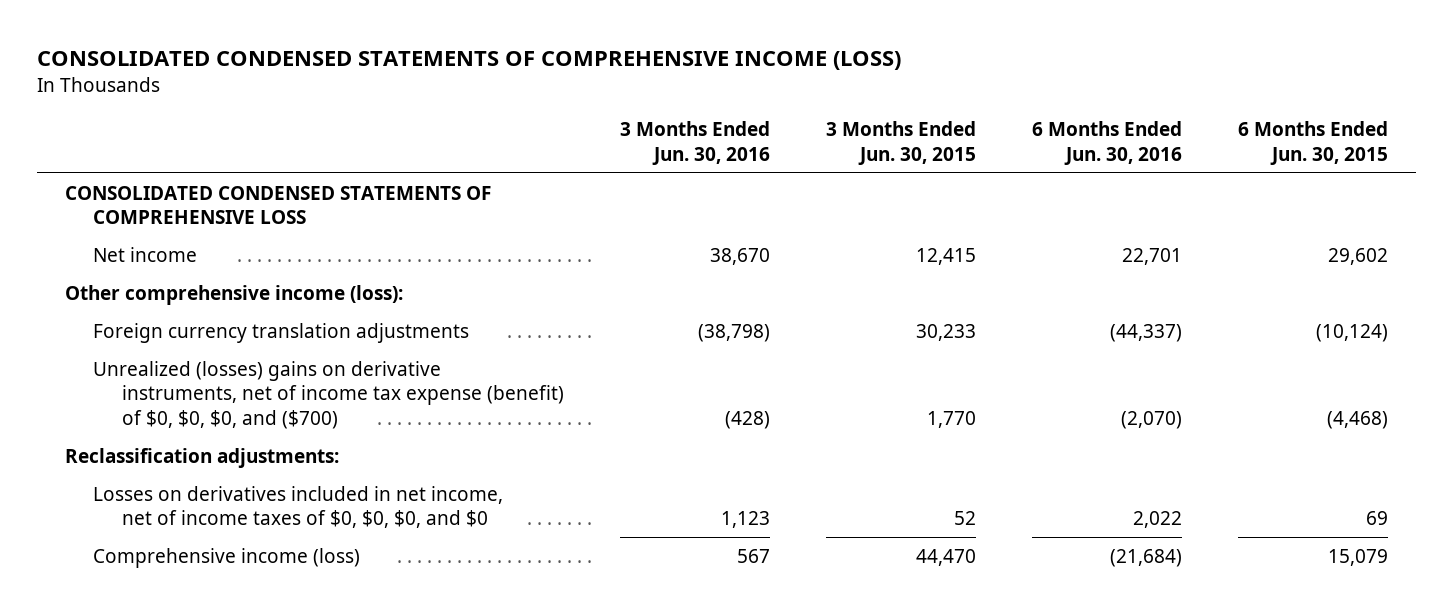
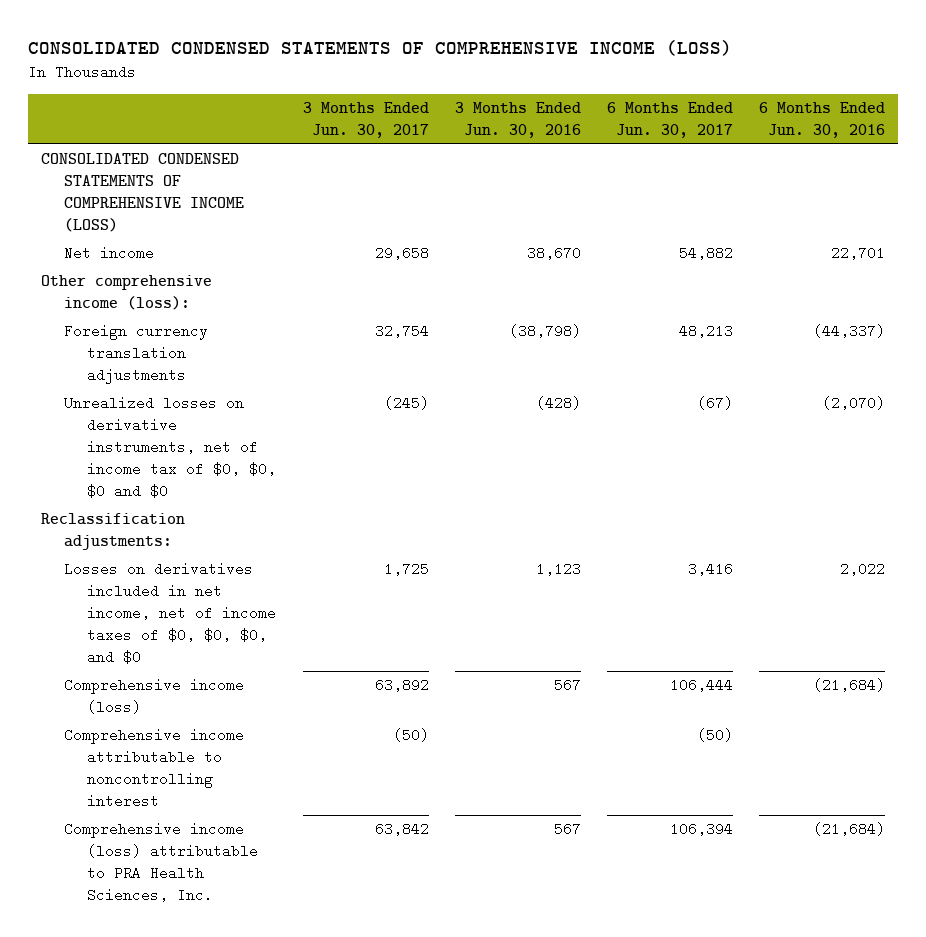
- | 3 Months Ended Jun. 30, 2016 | 3 Months Ended Jun. 30, 2015 | 6 Months Ended Jun. 30, 2016 | 6 Months Ended Jun. 30, 2015
+ | 3 Months Ended Jun. 30, 2017 | 3 Months Ended Jun. 30, 2016 | 6 Months Ended Jun. 30, 2017 | 6 Months Ended Jun. 30, 2016
- CONSOLIDATED CONDENSED STATEMENTS OF COMPREHENSIVE LOSS
+ CONSOLIDATED CONDENSED STATEMENTS OF COMPREHENSIVE INCOME (LOSS)
- Unrealized (losses) gains on derivative instruments, net of income tax expense (benefit) of $0, $0, $0, and ($700) | (428) | 1,770 | (2,070) | (4,468)
+ Unrealized losses on derivative instruments, net of income tax of $0, $0, $0 and $0 | (245) | (428) | (67) | (2,070)
+ Comprehensive income attributable to noncontrolling interest | (50) | | (50) |
+ Comprehensive income (loss) attributable to PRA Health Sciences, Inc. | 63,842 | 567 | 106,394 | (21,684)

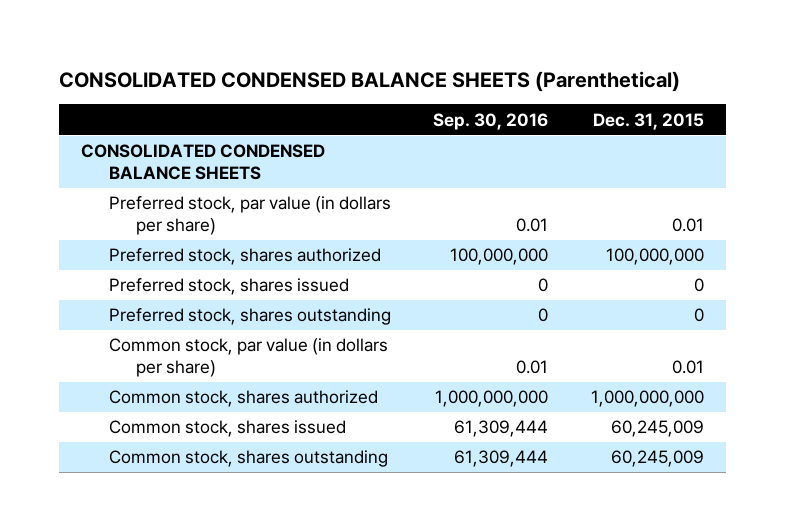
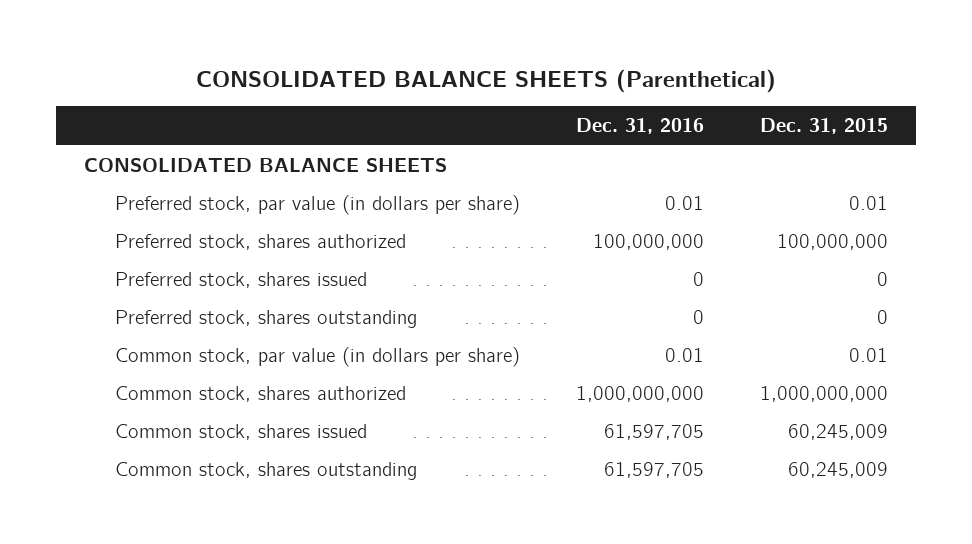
- CONSOLIDATED CONDENSED BALANCE SHEETS (Parenthetical)
+ CONSOLIDATED BALANCE SHEETS (Parenthetical)
- | Sep. 30, 2016 | Dec. 31, 2015
+ | Dec. 31, 2016 | Dec. 31, 2015
- CONSOLIDATED CONDENSED BALANCE SHEETS
+ CONSOLIDATED BALANCE SHEETS

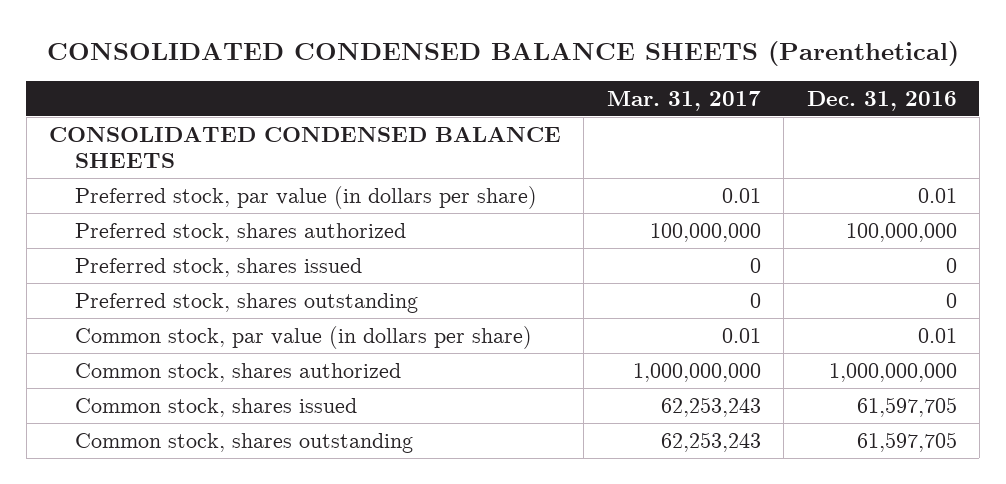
- CONSOLIDATED BALANCE SHEETS (Parenthetical)
+ CONSOLIDATED CONDENSED BALANCE SHEETS (Parenthetical)
- | Dec. 31, 2016 | Dec. 31, 2015
+ | Mar. 31, 2017 | Dec. 31, 2016
- CONSOLIDATED BALANCE SHEETS
+ CONSOLIDATED CONDENSED BALANCE SHEETS

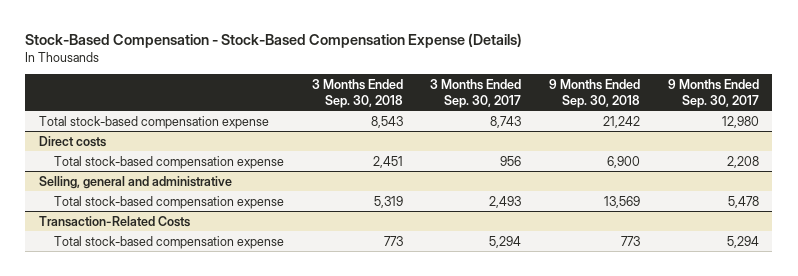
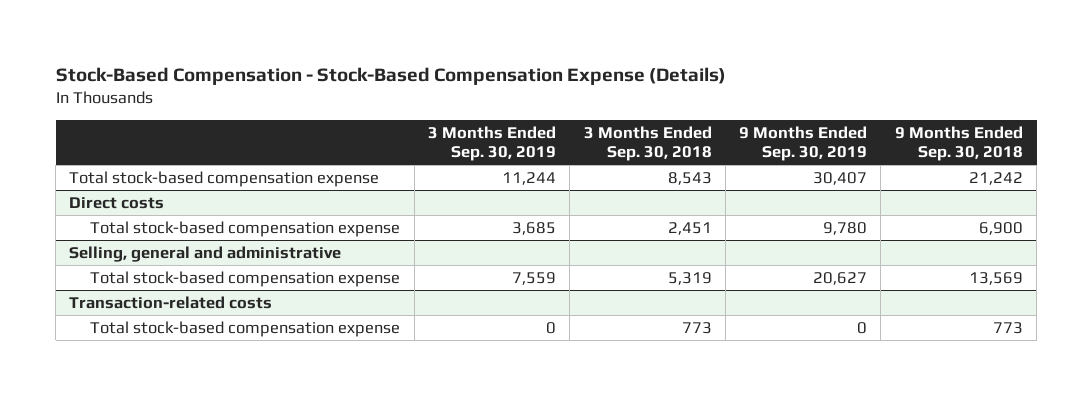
- | 3 Months Ended Sep. 30, 2018 | 3 Months Ended Sep. 30, 2017 | 9 Months Ended Sep. 30, 2018 | 9 Months Ended Sep. 30, 2017
+ | 3 Months Ended Sep. 30, 2019 | 3 Months Ended Sep. 30, 2018 | 9 Months Ended Sep. 30, 2019 | 9 Months Ended Sep. 30, 2018
- Transaction-Related Costs
+ Transaction-related costs

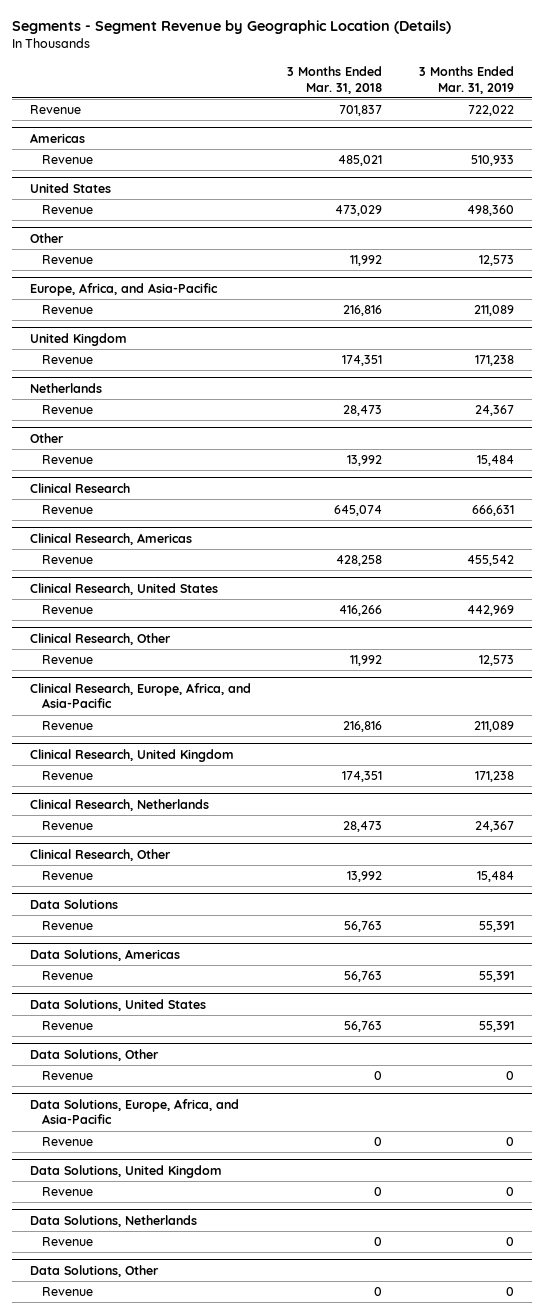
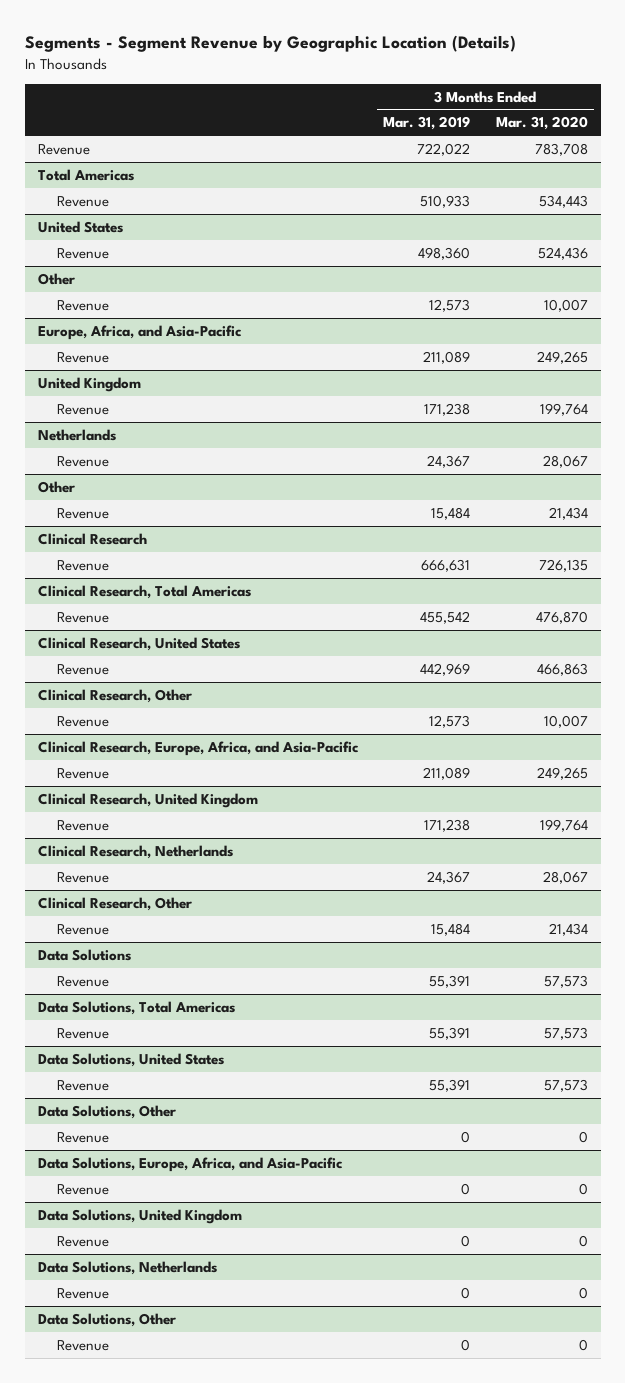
- | 3 Months Ended Mar. 31, 2018 | 3 Months Ended Mar. 31, 2019
+ | 3 Months Ended Mar. 31, 2019 | 3 Months Ended Mar. 31, 2020
- Americas
+ Total Americas
- Clinical Research, Americas
+ Clinical Research, Total Americas
- Data Solutions, Americas
+ Data Solutions, Total Americas

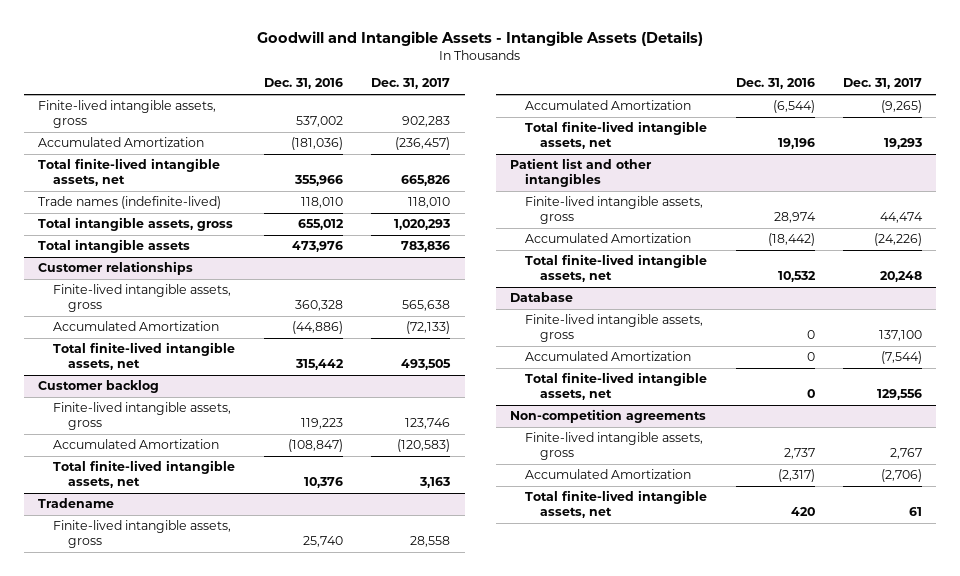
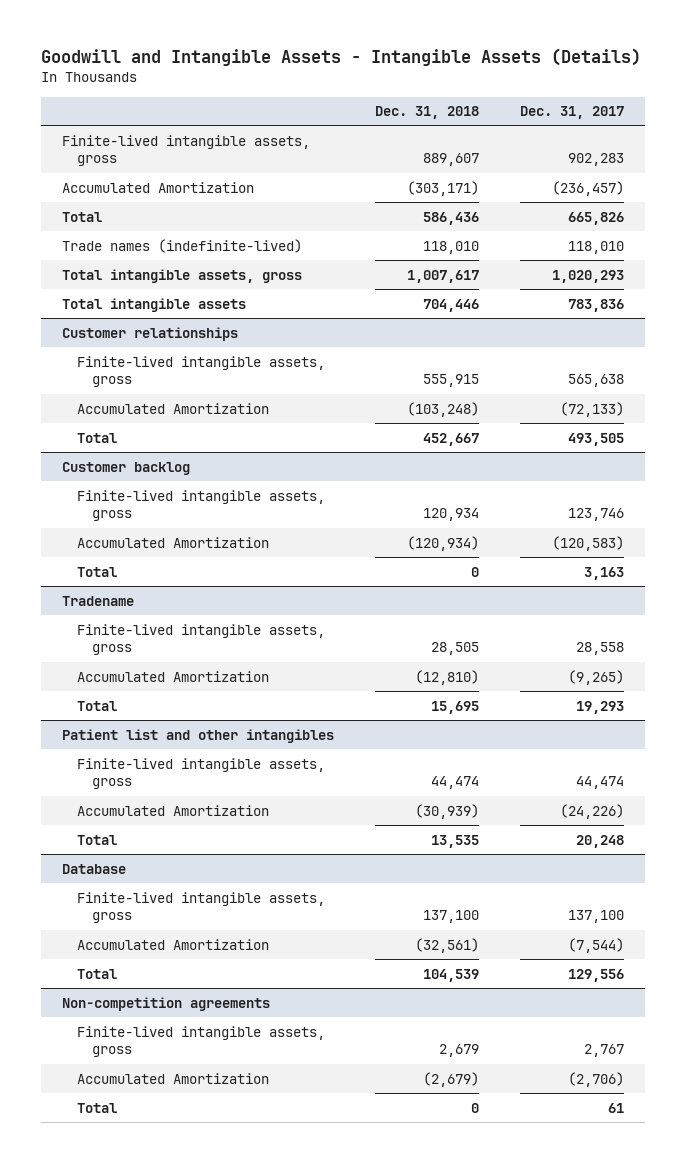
- | Dec. 31, 2016 | Dec. 31, 2017
+ | Dec. 31, 2018 | Dec. 31, 2017
- Total finite-lived intangible assets, net | 355,966 | 665,826
+ Total | 586,436 | 665,826
@ Customer relationships
- Total finite-lived intangible assets, net | 315,442 | 493,505
+ Total | 452,667 | 493,505
@ Customer backlog
- Total finite-lived intangible assets, net | 10,376 | 3,163
+ Total | 0 | 3,163
@ Tradename
- Total finite-lived intangible assets, net | 19,196 | 19,293
+ Total | 15,695 | 19,293
@ Patient list and other intangibles
- Total finite-lived intangible assets, net | 10,532 | 20,248
+ Total | 13,535 | 20,248
@ Database
- Total finite-lived intangible assets, net | 0 | 129,556
+ Total | 104,539 | 129,556
@ Non-competition agreements
- Total finite-lived intangible assets, net | 420 | 61
+ Total | 0 | 61

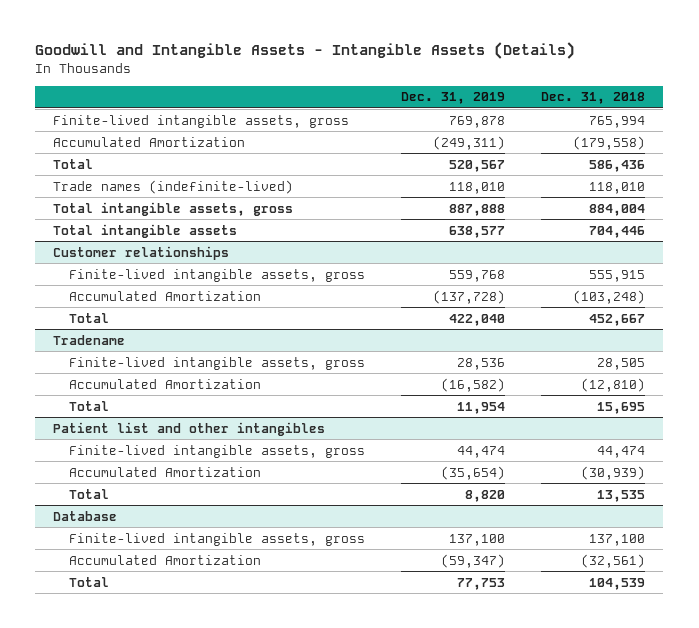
- | Dec. 31, 2018 | Dec. 31, 2017
+ | Dec. 31, 2019 | Dec. 31, 2018
- Finite-lived intangible assets, gross | 889,607 | 902,283
- Accumulated Amortization | (303,171) | (236,457)
+ Finite-lived intangible assets, gross | 769,878 | 765,994
+ Accumulated Amortization | (249,311) | (179,558)
- Total intangible assets, gross | 1,007,617 | 1,020,293
+ Total intangible assets, gross | 887,888 | 884,004
- Customer backlog
- Finite-lived intangible assets, gross | 120,934 | 123,746
- Accumulated Amortization | (120,934) | (120,583)
- Total | 0 | 3,163
- Non-competition agreements
- Finite-lived intangible assets, gross | 2,679 | 2,767
- Accumulated Amortization | (2,679) | (2,706)
- Total | 0 | 61

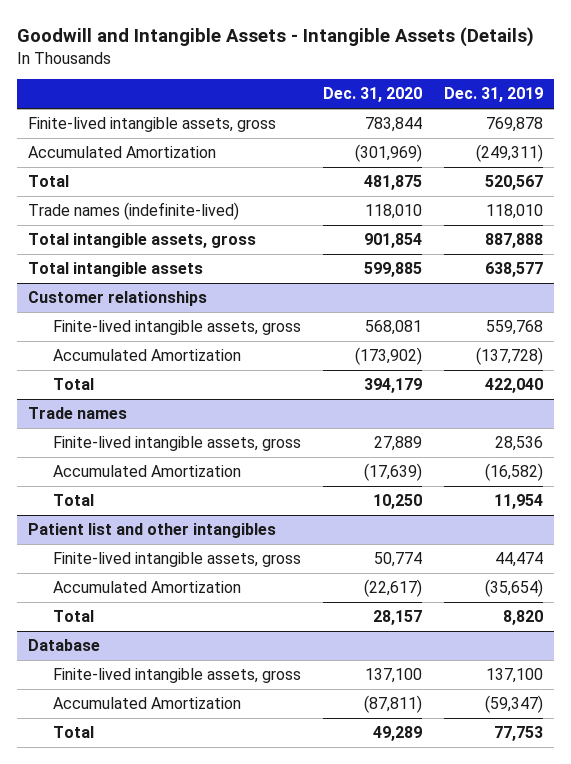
- | Dec. 31, 2019 | Dec. 31, 2018
+ | Dec. 31, 2020 | Dec. 31, 2019
- Tradename
+ Trade names

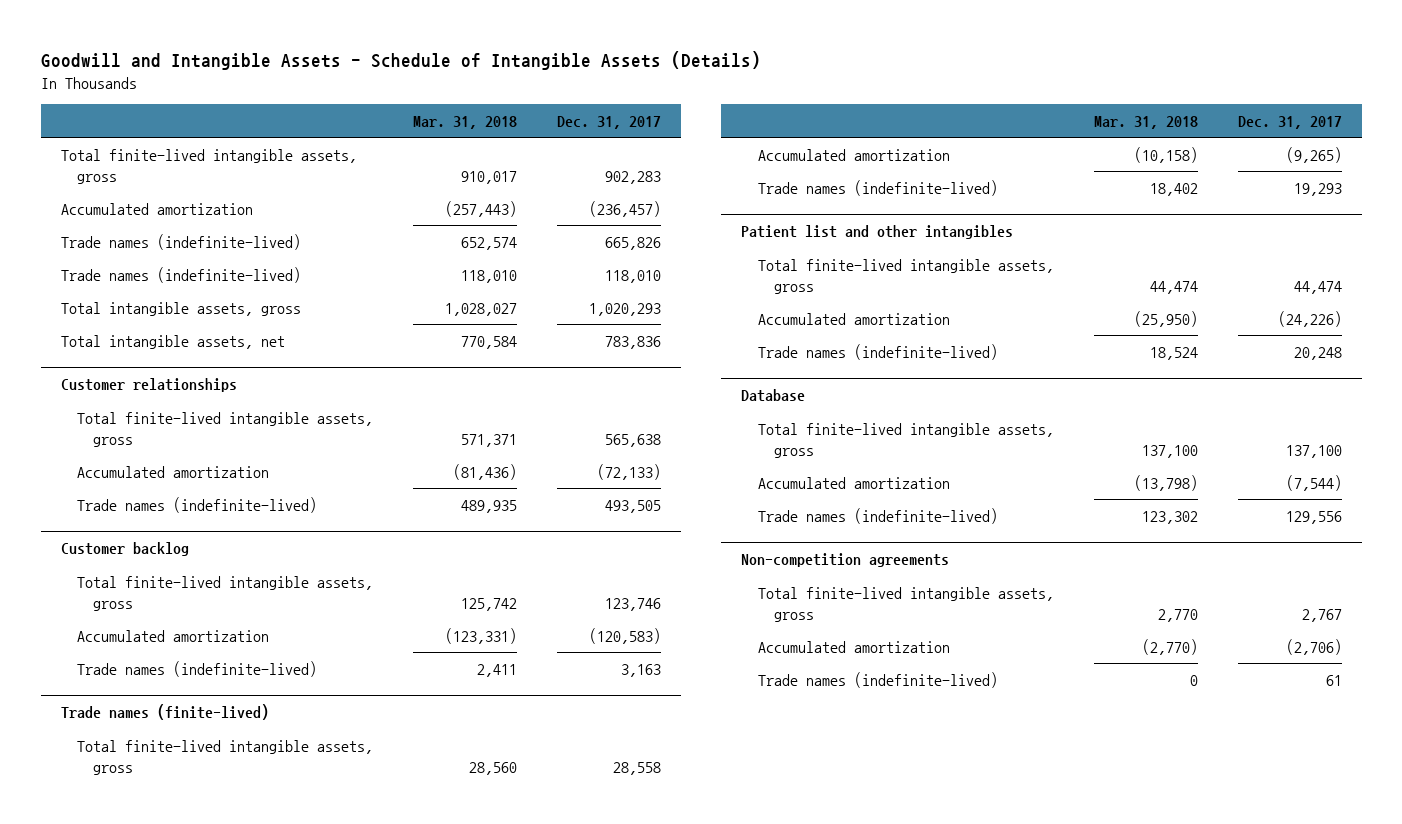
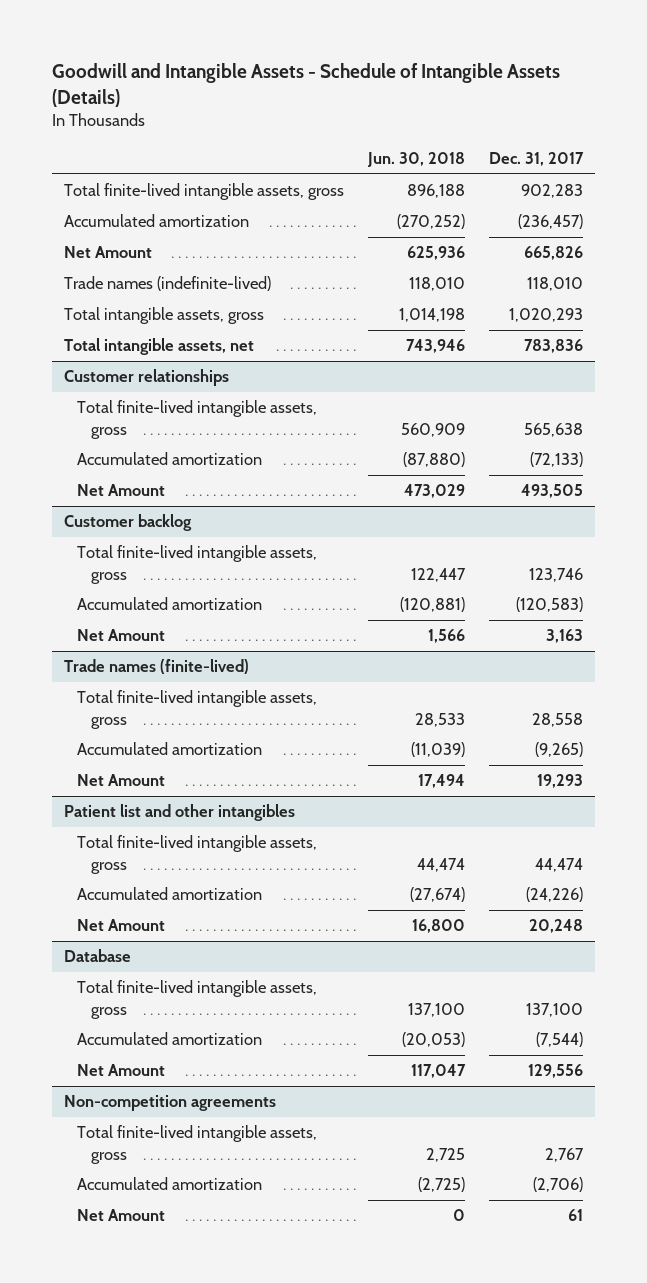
- | Mar. 31, 2018 | Dec. 31, 2017
+ | Jun. 30, 2018 | Dec. 31, 2017
- Trade names (indefinite-lived) | 652,574 | 665,826
+ Net Amount | 625,936 | 665,826
@ Customer relationships
- Trade names (indefinite-lived) | 489,935 | 493,505
+ Net Amount | 473,029 | 493,505
@ Customer backlog
- Trade names (indefinite-lived) | 2,411 | 3,163
+ Net Amount | 1,566 | 3,163
@ Trade names (finite-lived)
- Trade names (indefinite-lived) | 18,402 | 19,293
+ Net Amount | 17,494 | 19,293
@ Patient list and other intangibles
- Trade names (indefinite-lived) | 18,524 | 20,248
+ Net Amount | 16,800 | 20,248
@ Database
- Trade names (indefinite-lived) | 123,302 | 129,556
+ Net Amount | 117,047 | 129,556
@ Non-competition agreements
- Trade names (indefinite-lived) | 0 | 61
+ Net Amount | 0 | 61

